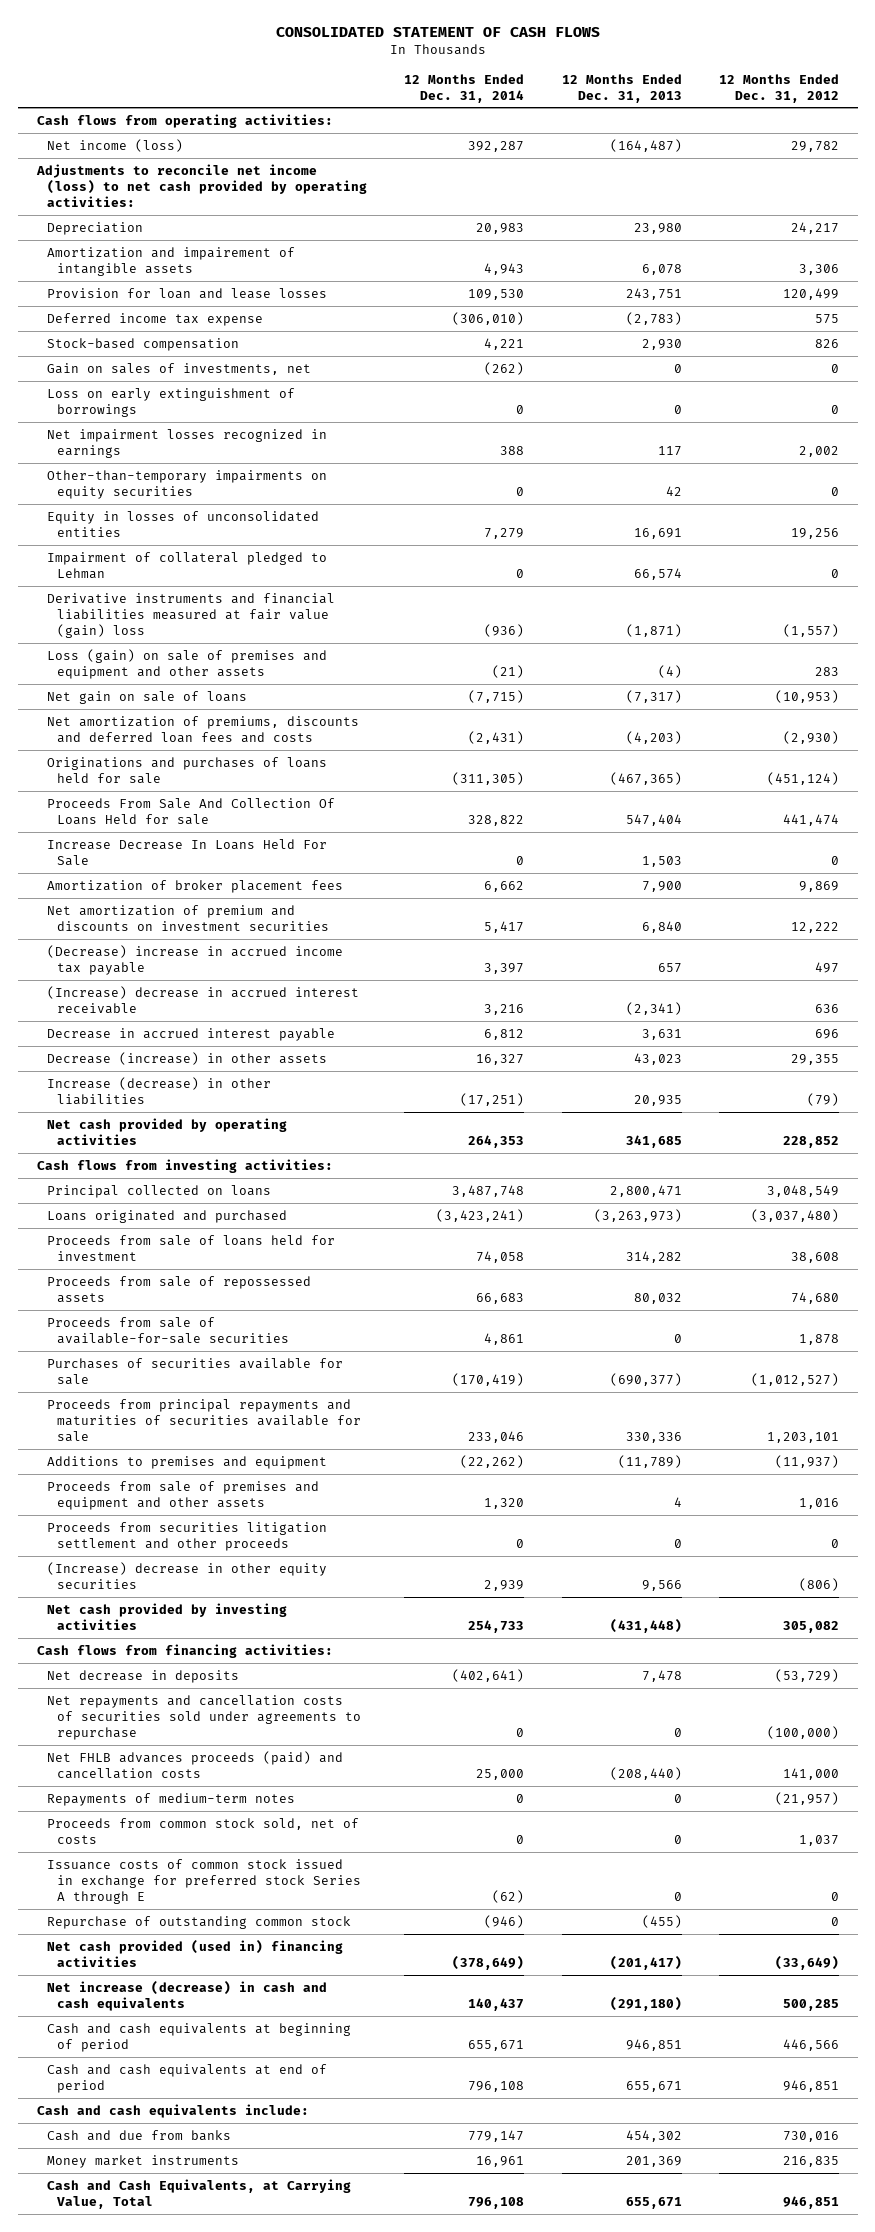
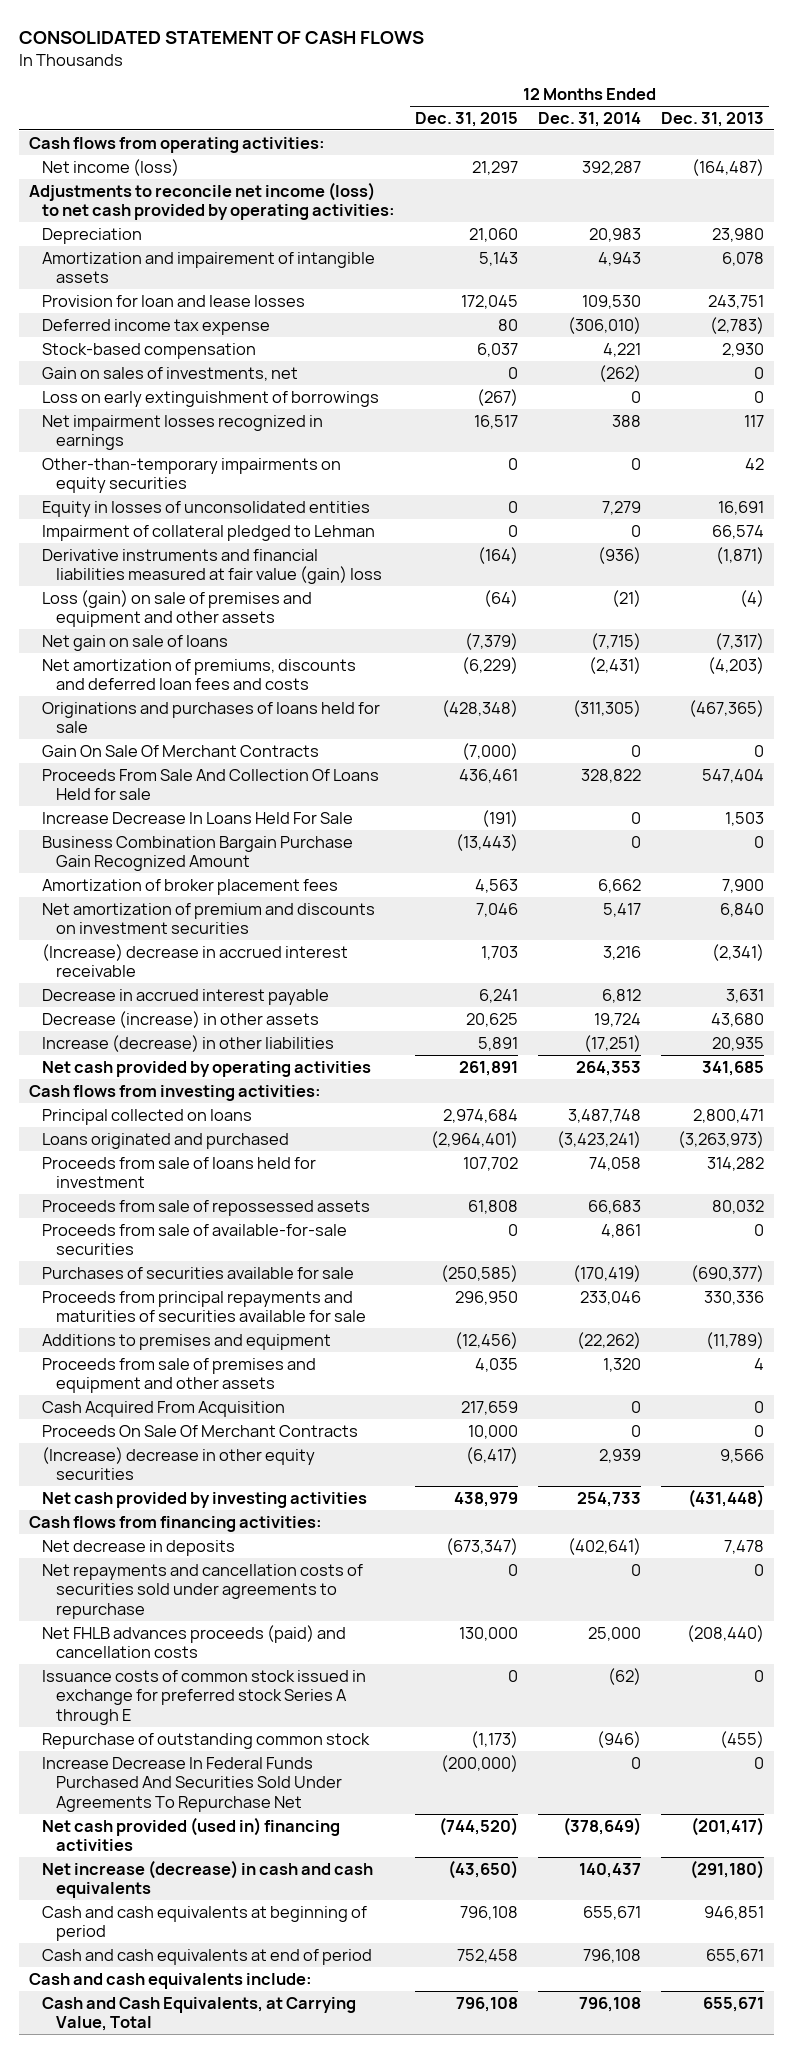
- | 12 Months Ended Dec. 31, 2014 | 12 Months Ended Dec. 31, 2013 | 12 Months Ended Dec. 31, 2012
+ | 12 Months Ended Dec. 31, 2015 | 12 Months Ended Dec. 31, 2014 | 12 Months Ended Dec. 31, 2013
+ Gain On Sale Of Merchant Contracts | (7,000) | 0 | 0
+ Business Combination Bargain Purchase Gain Recognized Amount | (13,443) | 0 | 0
- (Decrease) increase in accrued income tax payable | 3,397 | 657 | 497
- Decrease (increase) in other assets | 16,327 | 43,023 | 29,355
+ Decrease (increase) in other assets | 20,625 | 19,724 | 43,680
- Proceeds from securities litigation settlement and other proceeds | 0 | 0 | 0
+ Cash Acquired From Acquisition | 217,659 | 0 | 0
+ Proceeds On Sale Of Merchant Contracts | 10,000 | 0 | 0
- Repayments of medium-term notes | 0 | 0 | (21,957)
- Proceeds from common stock sold, net of costs | 0 | 0 | 1,037
+ Increase Decrease In Federal Funds Purchased And Securities Sold Under Agreements To Repurchase Net | (200,000) | 0 | 0
- Cash and due from banks | 779,147 | 454,302 | 730,016
- Money market instruments | 16,961 | 201,369 | 216,835

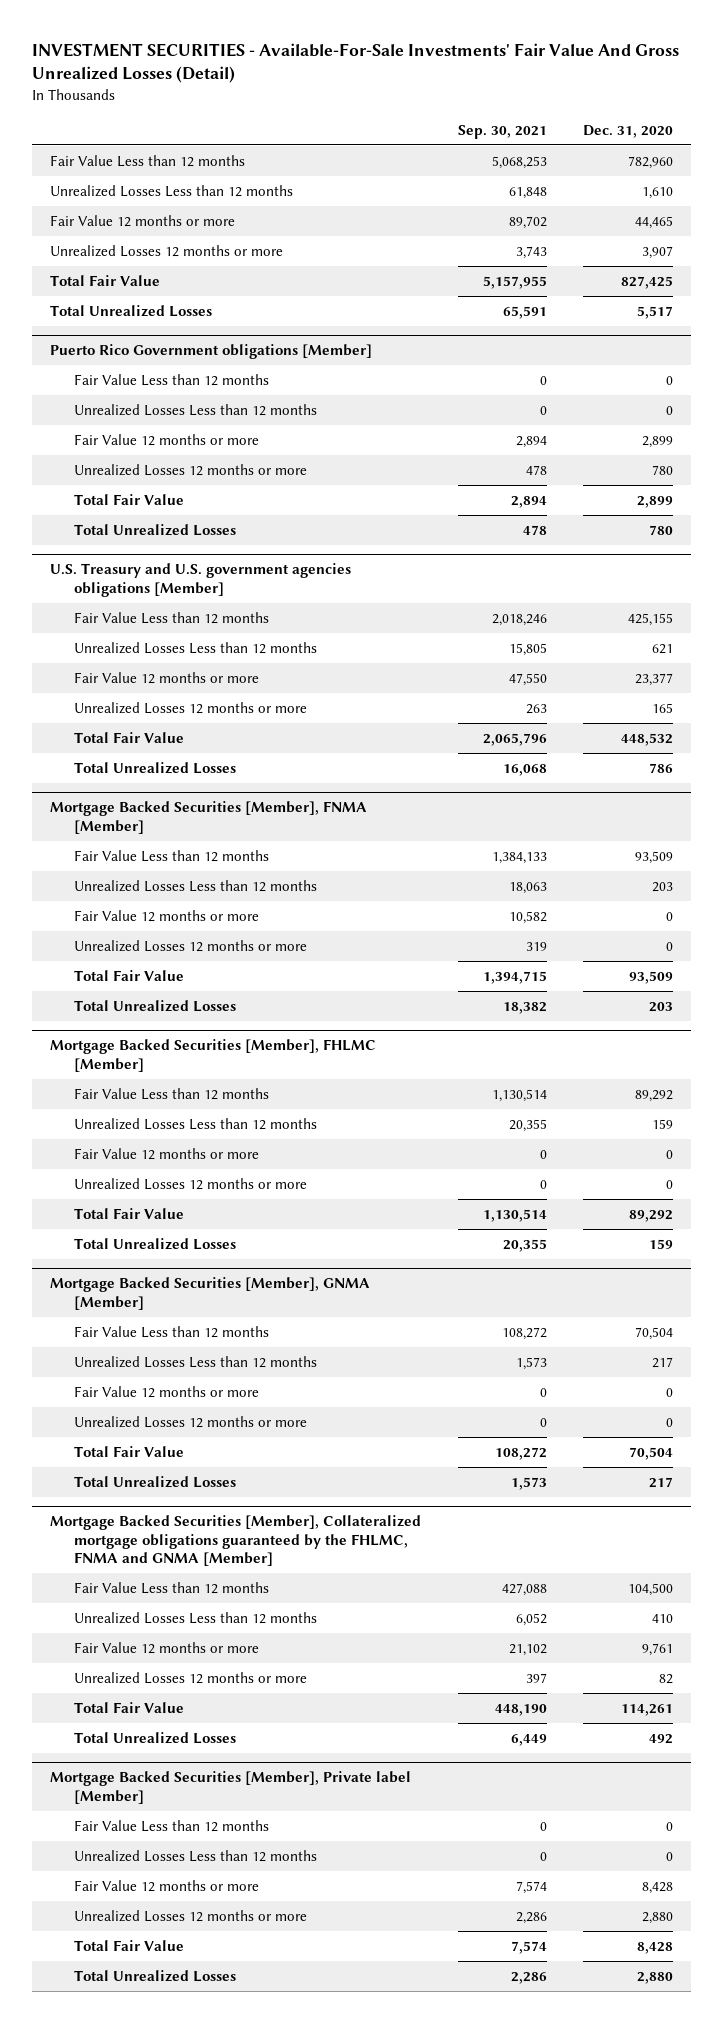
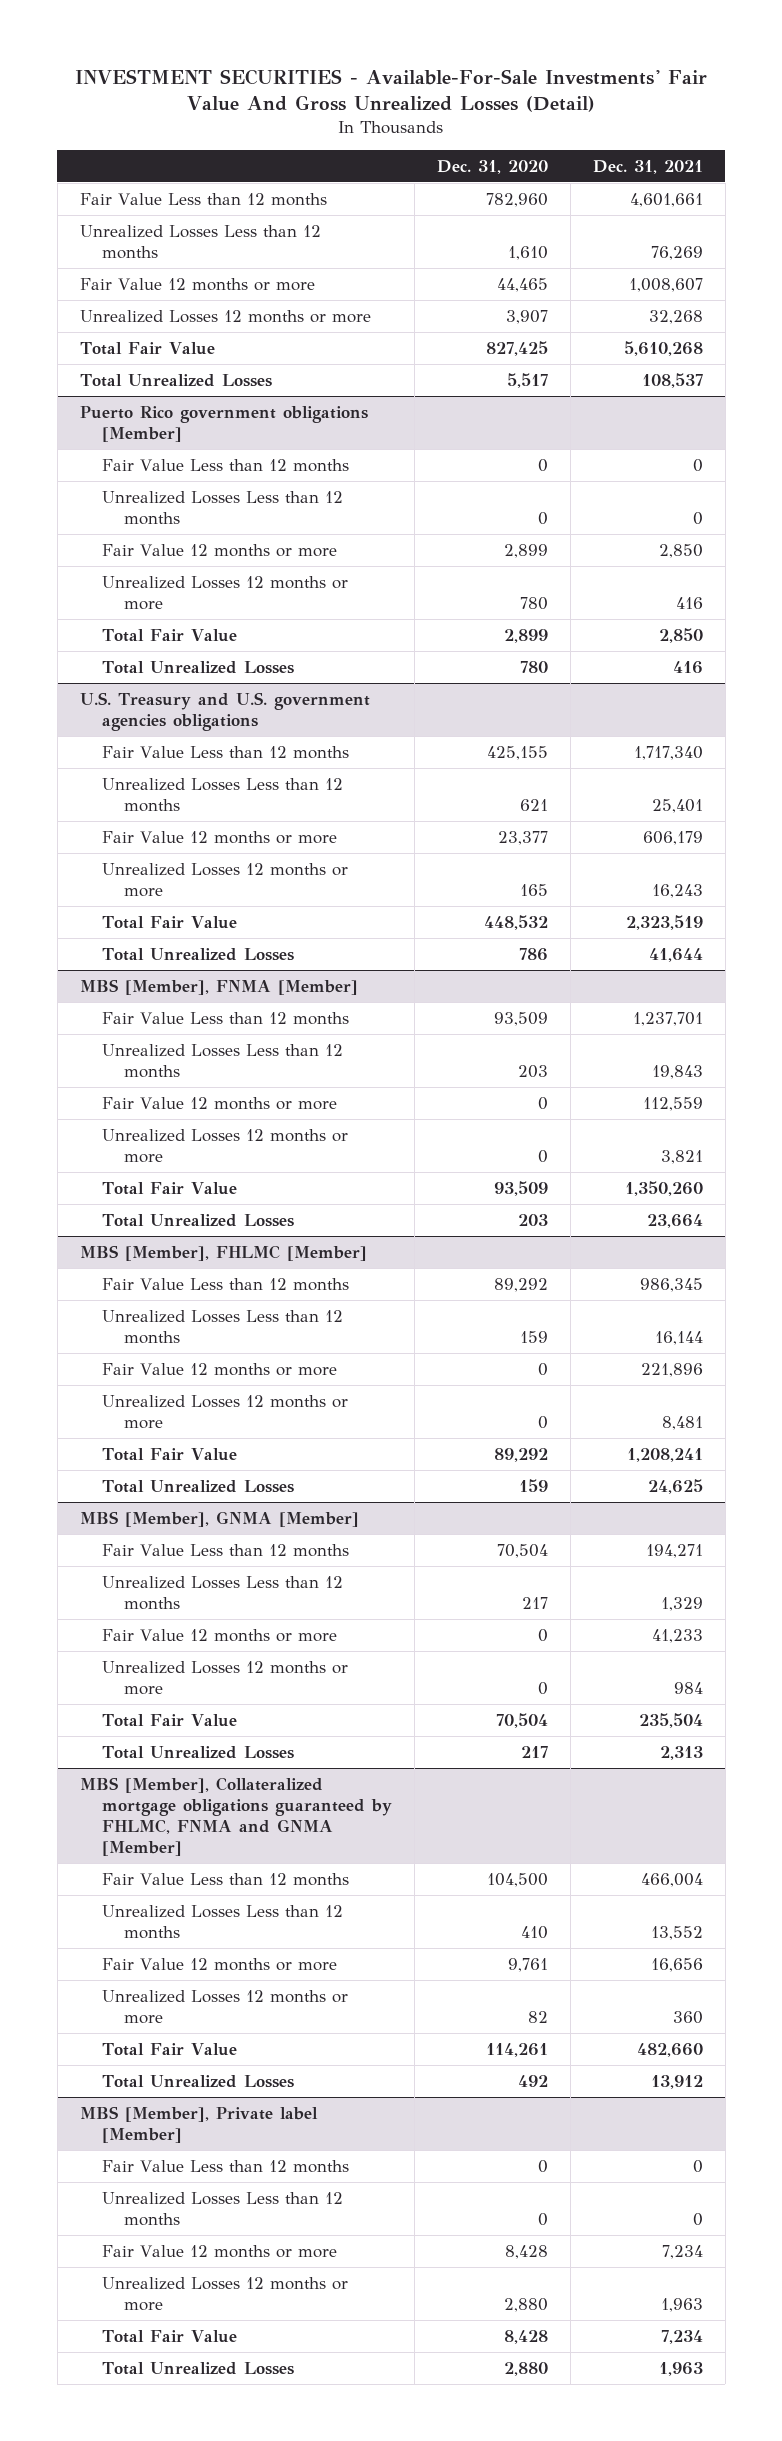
- | Sep. 30, 2021 | Dec. 31, 2020
+ | Dec. 31, 2020 | Dec. 31, 2021
- Puerto Rico Government obligations [Member]
+ Puerto Rico government obligations [Member]
- U.S. Treasury and U.S. government agencies obligations [Member]
+ U.S. Treasury and U.S. government agencies obligations
- Mortgage Backed Securities [Member], FNMA [Member]
+ MBS [Member], FNMA [Member]
- Mortgage Backed Securities [Member], FHLMC [Member]
+ MBS [Member], FHLMC [Member]
- Mortgage Backed Securities [Member], GNMA [Member]
+ MBS [Member], GNMA [Member]
- Mortgage Backed Securities [Member], Collateralized mortgage obligations guaranteed by the FHLMC, FNMA and GNMA [Member]
+ MBS [Member], Collateralized mortgage obligations guaranteed by FHLMC, FNMA and GNMA [Member]
- Mortgage Backed Securities [Member], Private label [Member]
+ MBS [Member], Private label [Member]

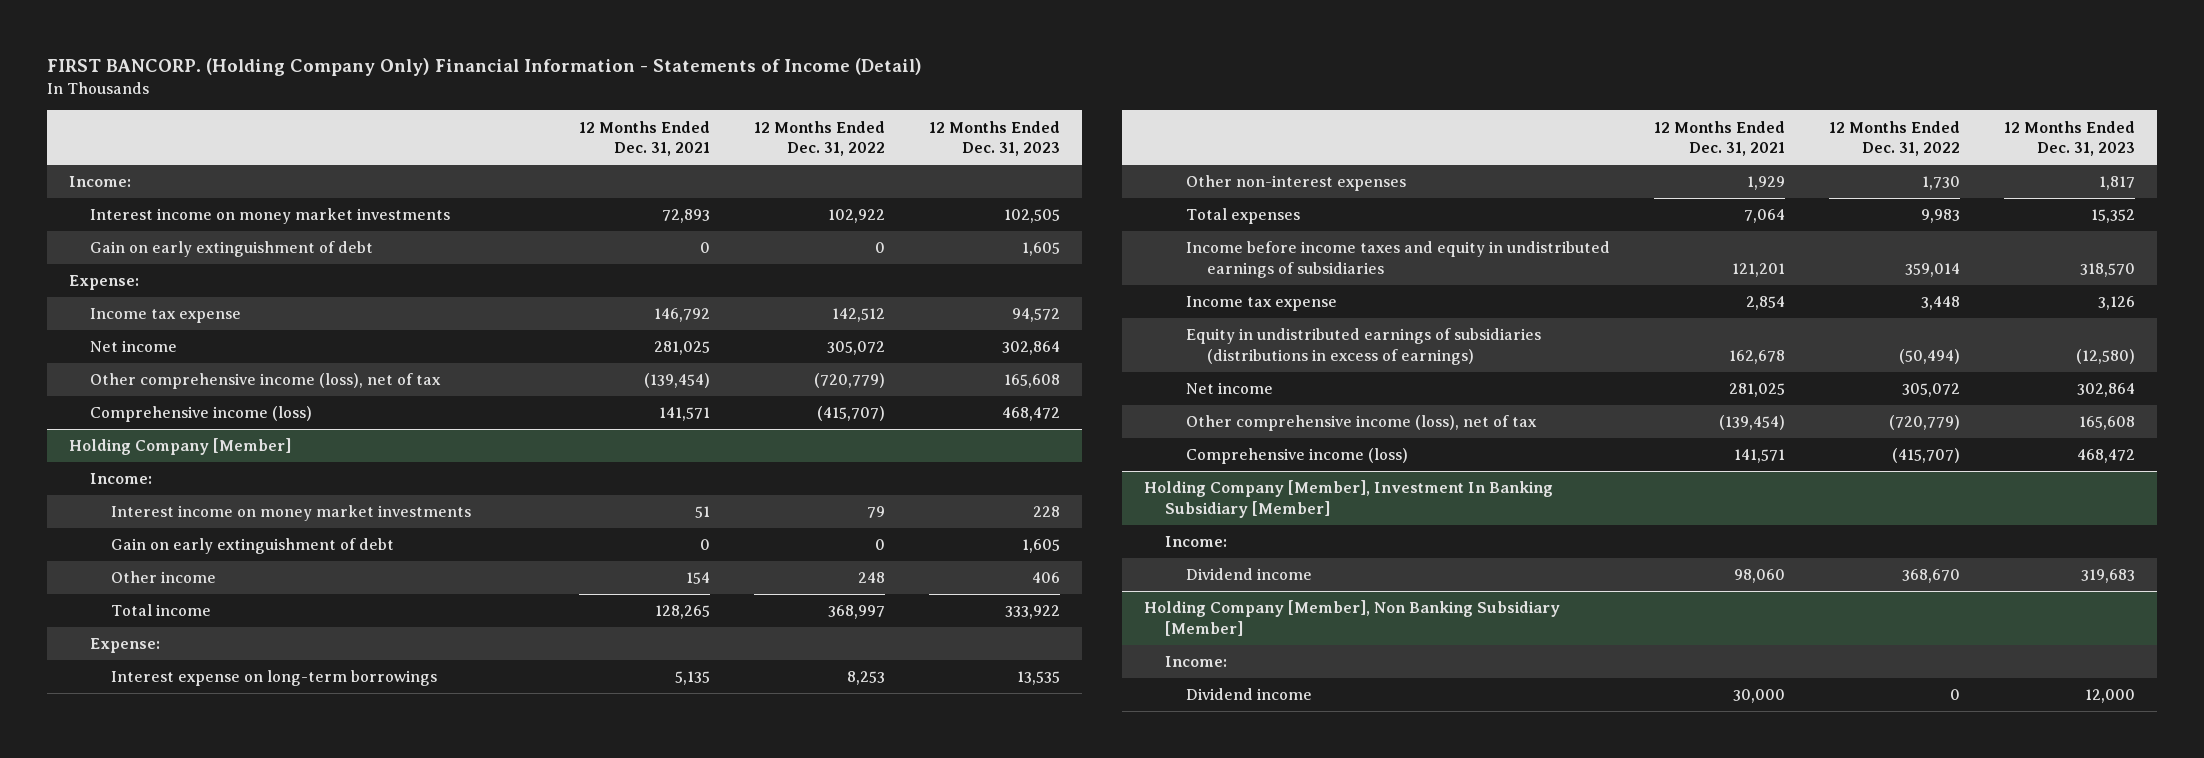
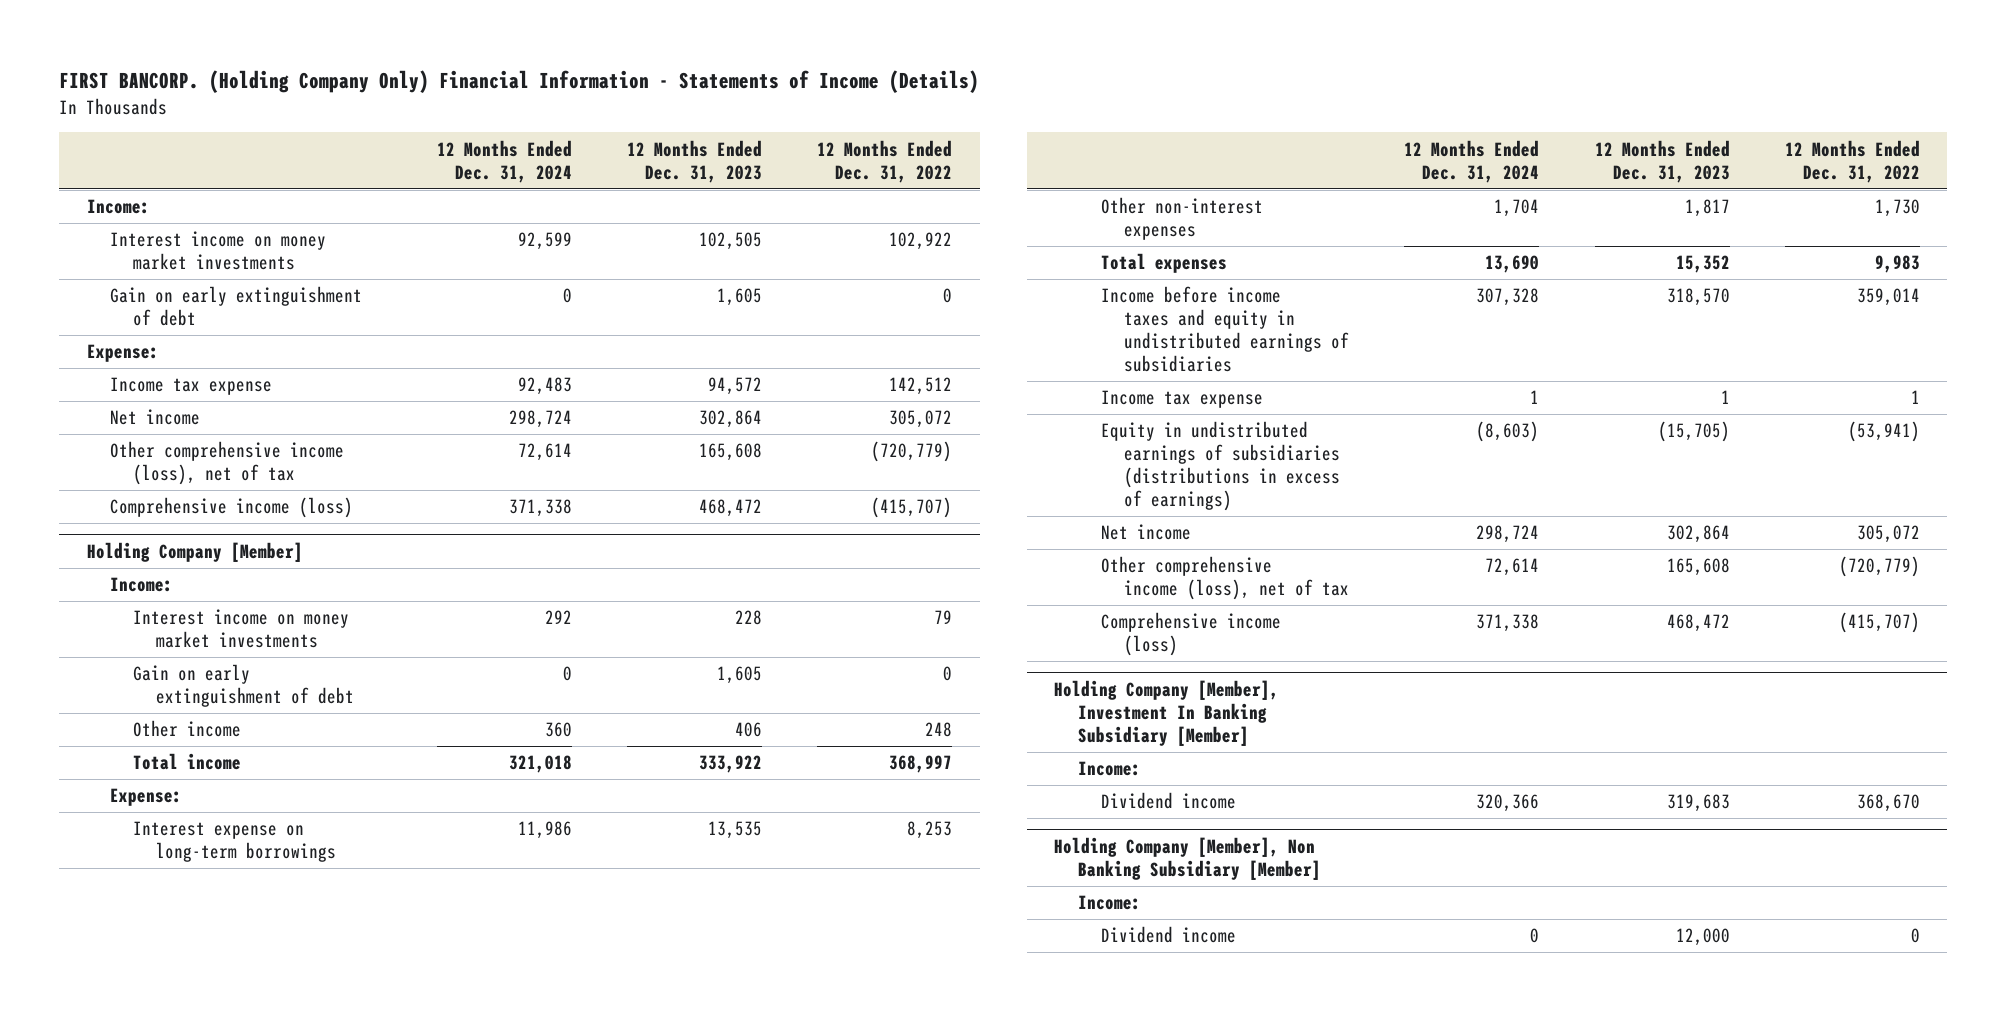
- FIRST BANCORP. (Holding Company Only) Financial Information - Statements of Income (Detail)
+ FIRST BANCORP. (Holding Company Only) Financial Information - Statements of Income (Details)
- | 12 Months Ended Dec. 31, 2021 | 12 Months Ended Dec. 31, 2022 | 12 Months Ended Dec. 31, 2023
+ | 12 Months Ended Dec. 31, 2024 | 12 Months Ended Dec. 31, 2023 | 12 Months Ended Dec. 31, 2022
@ Holding Company [Member]
- Income tax expense | 2,854 | 3,448 | 3,126
- Equity in undistributed earnings of subsidiaries (distributions in excess of earnings) | 162,678 | (50,494) | (12,580)
+ Income tax expense | 1 | 1 | 1
+ Equity in undistributed earnings of subsidiaries (distributions in excess of earnings) | (8,603) | (15,705) | (53,941)

